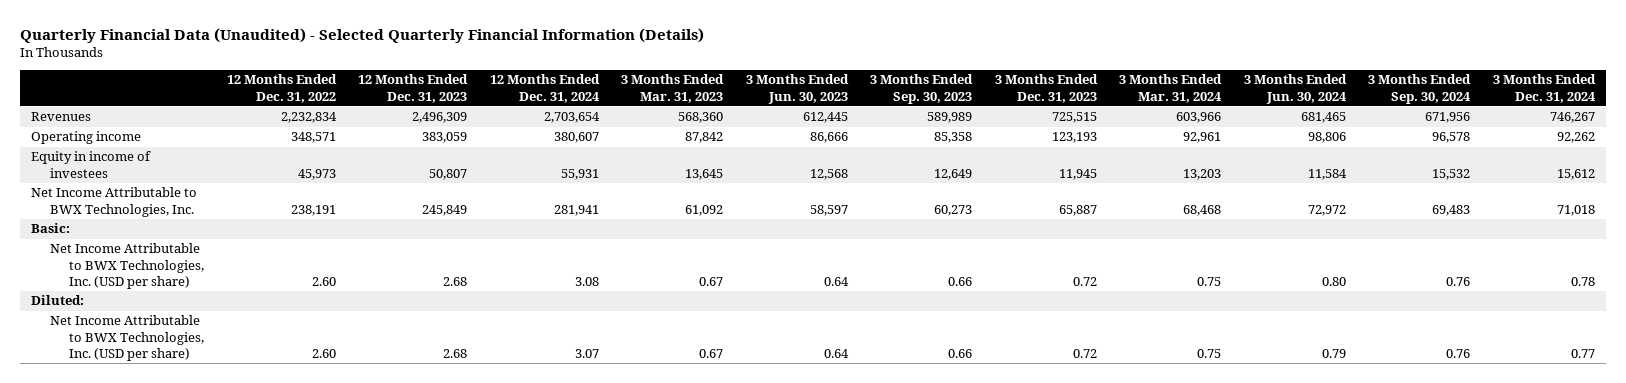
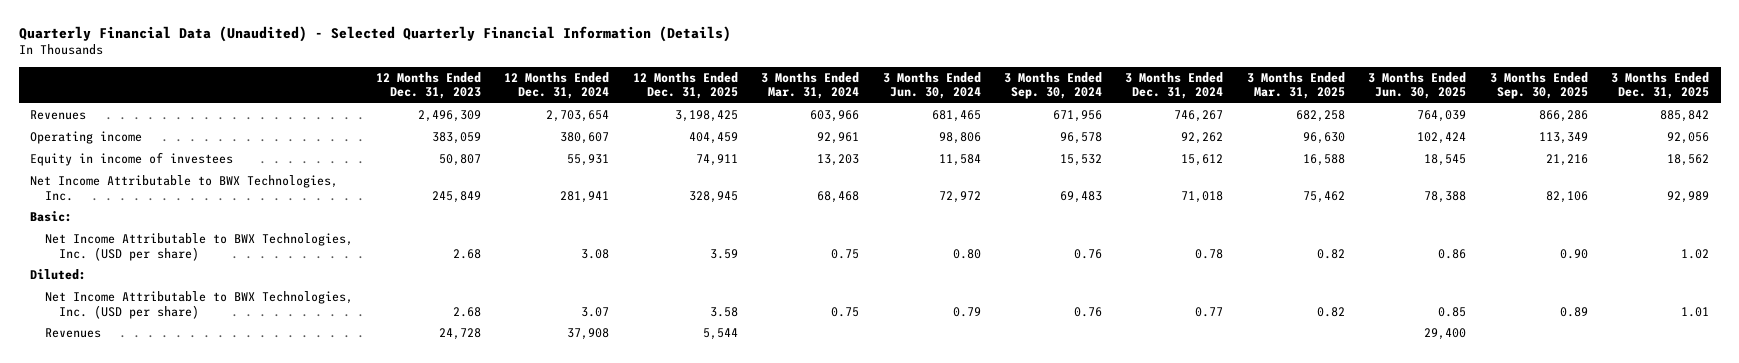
- | 12 Months Ended Dec. 31, 2022 | 12 Months Ended Dec. 31, 2023 | 12 Months Ended Dec. 31, 2024 | 3 Months Ended Mar. 31, 2023 | 3 Months Ended Jun. 30, 2023 | 3 Months Ended Sep. 30, 2023 | 3 Months Ended Dec. 31, 2023 | 3 Months Ended Mar. 31, 2024 | 3 Months Ended Jun. 30, 2024 | 3 Months Ended Sep. 30, 2024 | 3 Months Ended Dec. 31, 2024
+ | 12 Months Ended Dec. 31, 2023 | 12 Months Ended Dec. 31, 2024 | 12 Months Ended Dec. 31, 2025 | 3 Months Ended Mar. 31, 2024 | 3 Months Ended Jun. 30, 2024 | 3 Months Ended Sep. 30, 2024 | 3 Months Ended Dec. 31, 2024 | 3 Months Ended Mar. 31, 2025 | 3 Months Ended Jun. 30, 2025 | 3 Months Ended Sep. 30, 2025 | 3 Months Ended Dec. 31, 2025
+ Revenues | 24,728 | 37,908 | 5,544 | | | | | | 29,400 | |

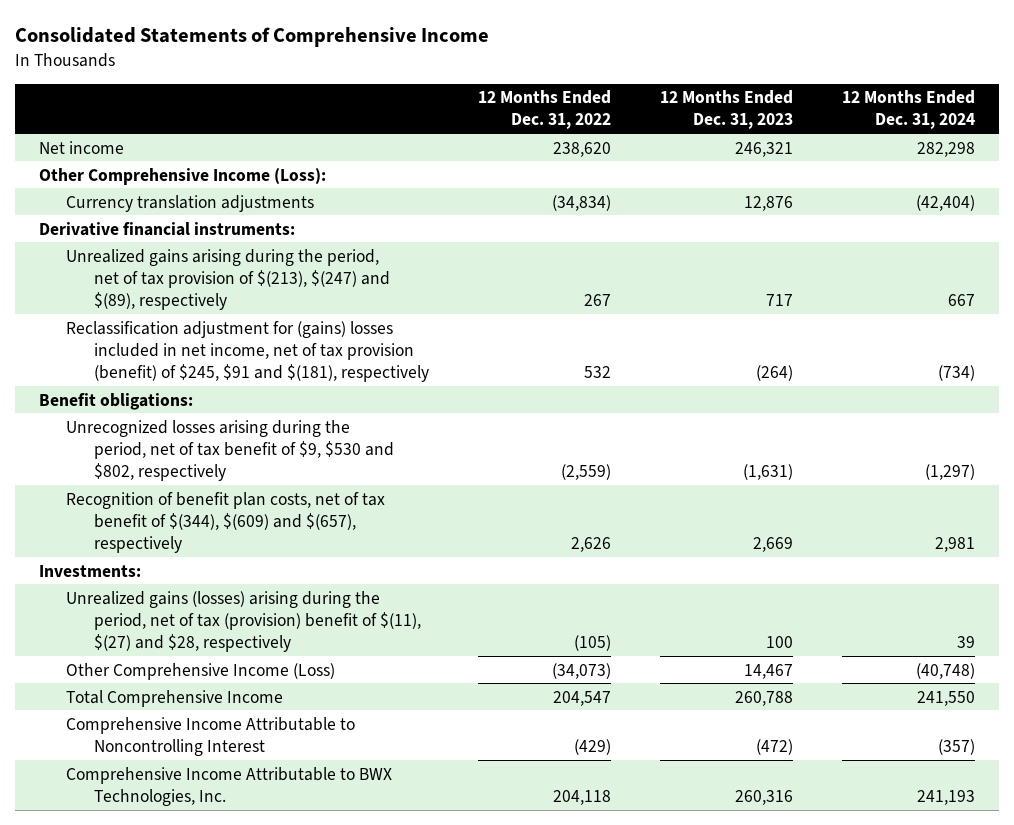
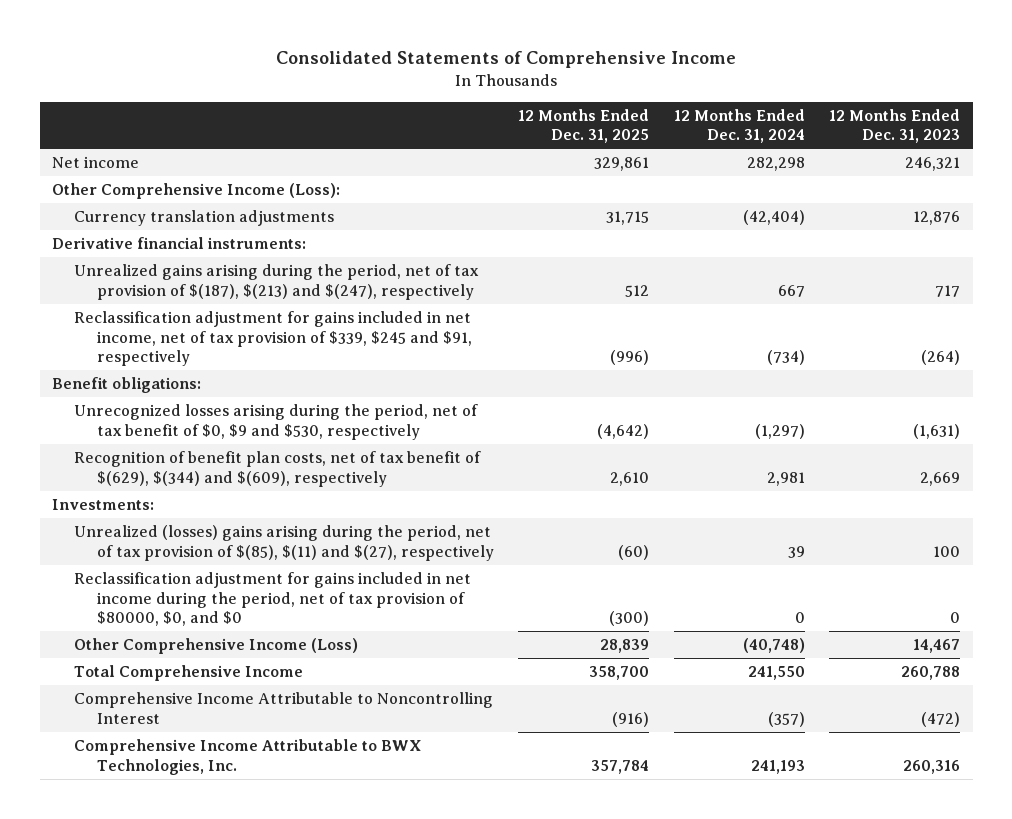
- | 12 Months Ended Dec. 31, 2022 | 12 Months Ended Dec. 31, 2023 | 12 Months Ended Dec. 31, 2024
+ | 12 Months Ended Dec. 31, 2025 | 12 Months Ended Dec. 31, 2024 | 12 Months Ended Dec. 31, 2023
- Unrealized gains arising during the period, net of tax provision of $(213), $(247) and $(89), respectively | 267 | 717 | 667
- Reclassification adjustment for (gains) losses included in net income, net of tax provision (benefit) of $245, $91 and $(181), respectively | 532 | (264) | (734)
+ Unrealized gains arising during the period, net of tax provision of $(187), $(213) and $(247), respectively | 512 | 667 | 717
+ Reclassification adjustment for gains included in net income, net of tax provision of $339, $245 and $91, respectively | (996) | (734) | (264)
- Unrecognized losses arising during the period, net of tax benefit of $9, $530 and $802, respectively | (2,559) | (1,631) | (1,297)
- Recognition of benefit plan costs, net of tax benefit of $(344), $(609) and $(657), respectively | 2,626 | 2,669 | 2,981
+ Unrecognized losses arising during the period, net of tax benefit of $0, $9 and $530, respectively | (4,642) | (1,297) | (1,631)
+ Recognition of benefit plan costs, net of tax benefit of $(629), $(344) and $(609), respectively | 2,610 | 2,981 | 2,669
- Unrealized gains (losses) arising during the period, net of tax (provision) benefit of $(11), $(27) and $28, respectively | (105) | 100 | 39
+ Unrealized (losses) gains arising during the period, net of tax provision of $(85), $(11) and $(27), respectively | (60) | 39 | 100
+ Reclassification adjustment for gains included in net income during the period, net of tax provision of $80000, $0, and $0 | (300) | 0 | 0

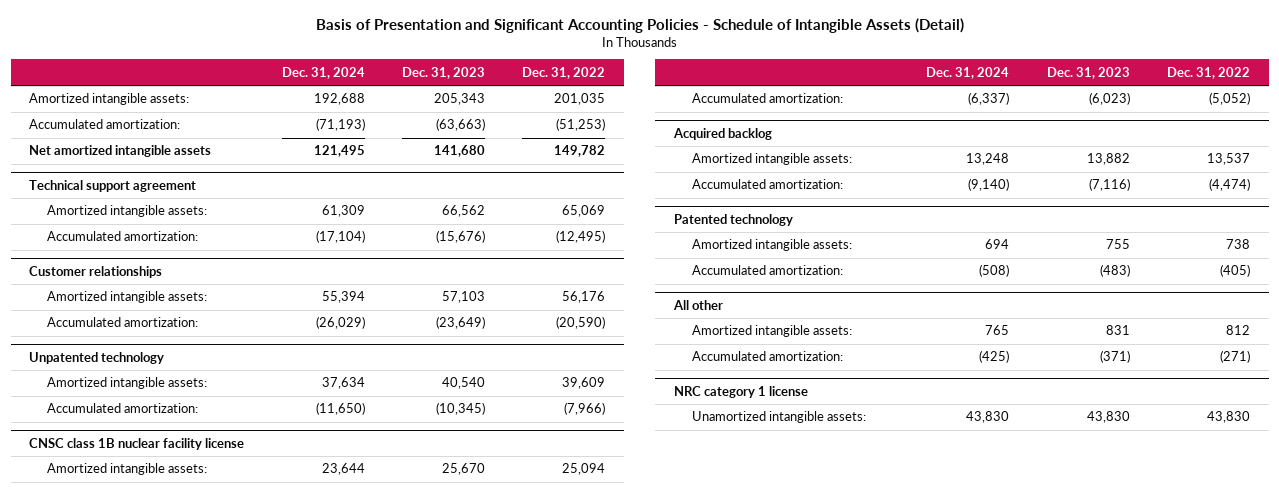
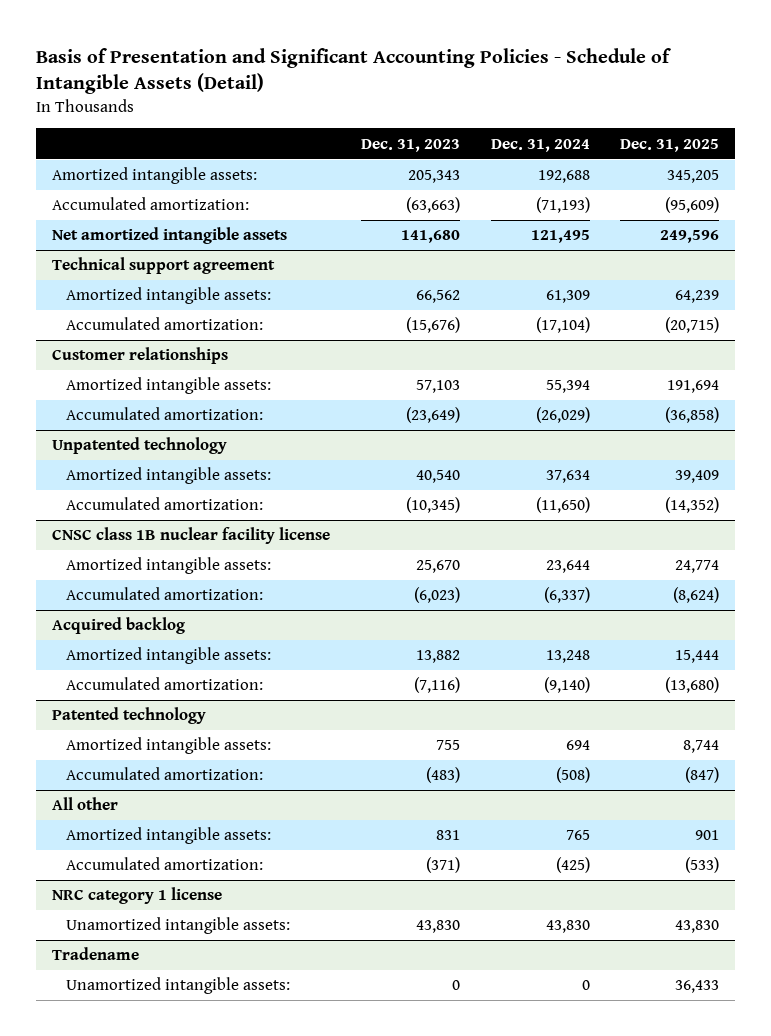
- | Dec. 31, 2024 | Dec. 31, 2023 | Dec. 31, 2022
+ | Dec. 31, 2023 | Dec. 31, 2024 | Dec. 31, 2025
+ Tradename
+ Unamortized intangible assets: | 0 | 0 | 36,433

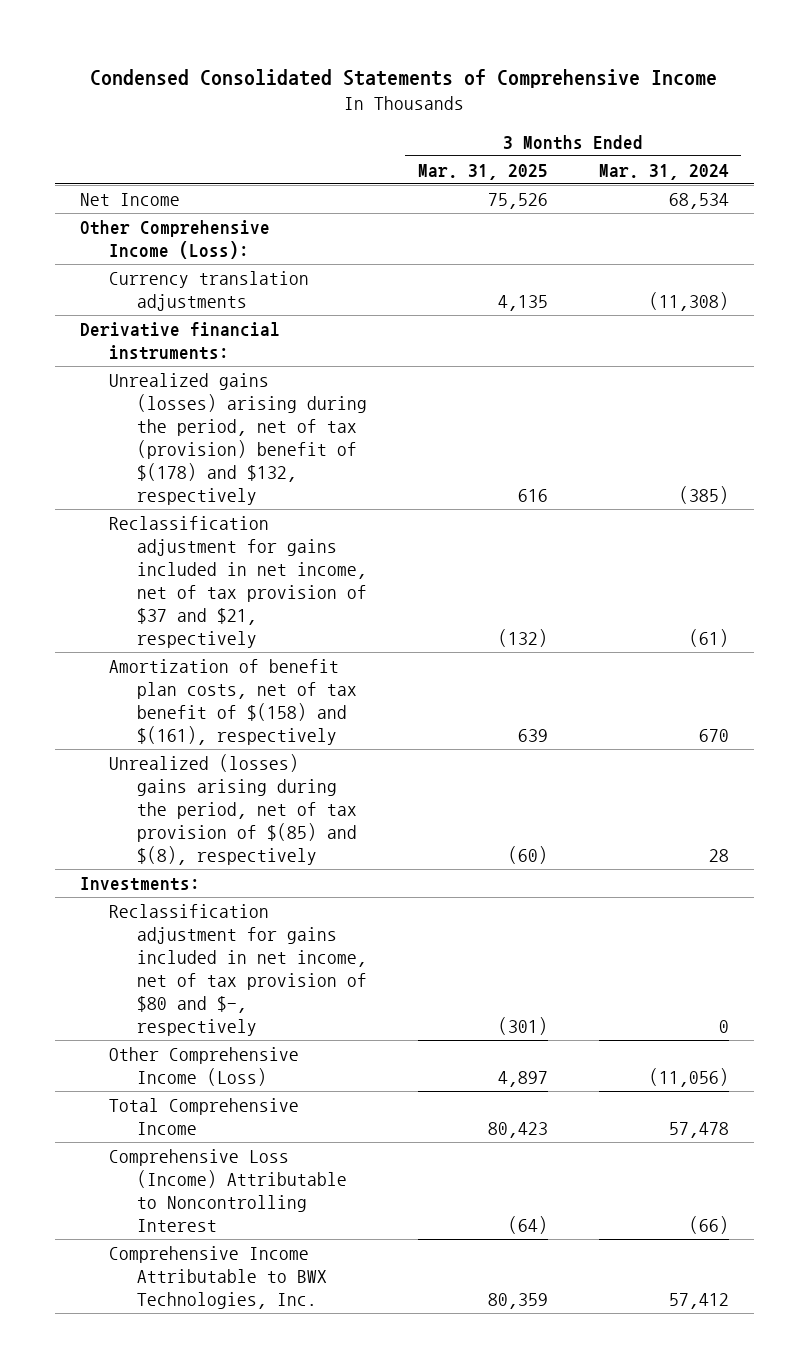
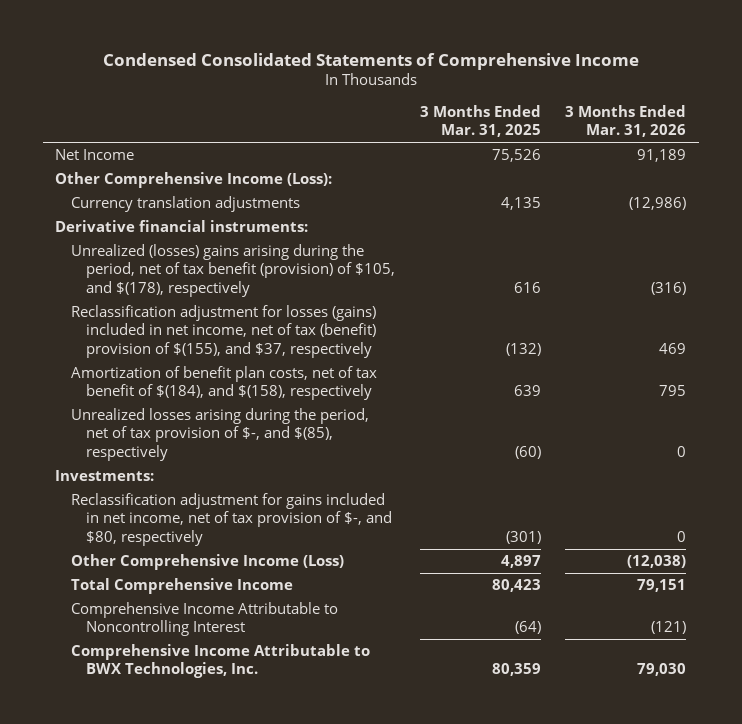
- | 3 Months Ended Mar. 31, 2025 | 3 Months Ended Mar. 31, 2024
+ | 3 Months Ended Mar. 31, 2025 | 3 Months Ended Mar. 31, 2026
- Unrealized gains (losses) arising during the period, net of tax (provision) benefit of $(178) and $132, respectively | 616 | (385)
- Reclassification adjustment for gains included in net income, net of tax provision of $37 and $21, respectively | (132) | (61)
- Amortization of benefit plan costs, net of tax benefit of $(158) and $(161), respectively | 639 | 670
- Unrealized (losses) gains arising during the period, net of tax provision of $(85) and $(8), respectively | (60) | 28
+ Unrealized (losses) gains arising during the period, net of tax benefit (provision) of $105, and $(178), respectively | 616 | (316)
+ Reclassification adjustment for losses (gains) included in net income, net of tax (benefit) provision of $(155), and $37, respectively | (132) | 469
+ Amortization of benefit plan costs, net of tax benefit of $(184), and $(158), respectively | 639 | 795
+ Unrealized losses arising during the period, net of tax provision of $-, and $(85), respectively | (60) | 0
- Reclassification adjustment for gains included in net income, net of tax provision of $80 and $-, respectively | (301) | 0
+ Reclassification adjustment for gains included in net income, net of tax provision of $-, and $80, respectively | (301) | 0
- Comprehensive Loss (Income) Attributable to Noncontrolling Interest | (64) | (66)
+ Comprehensive Income Attributable to Noncontrolling Interest | (64) | (121)

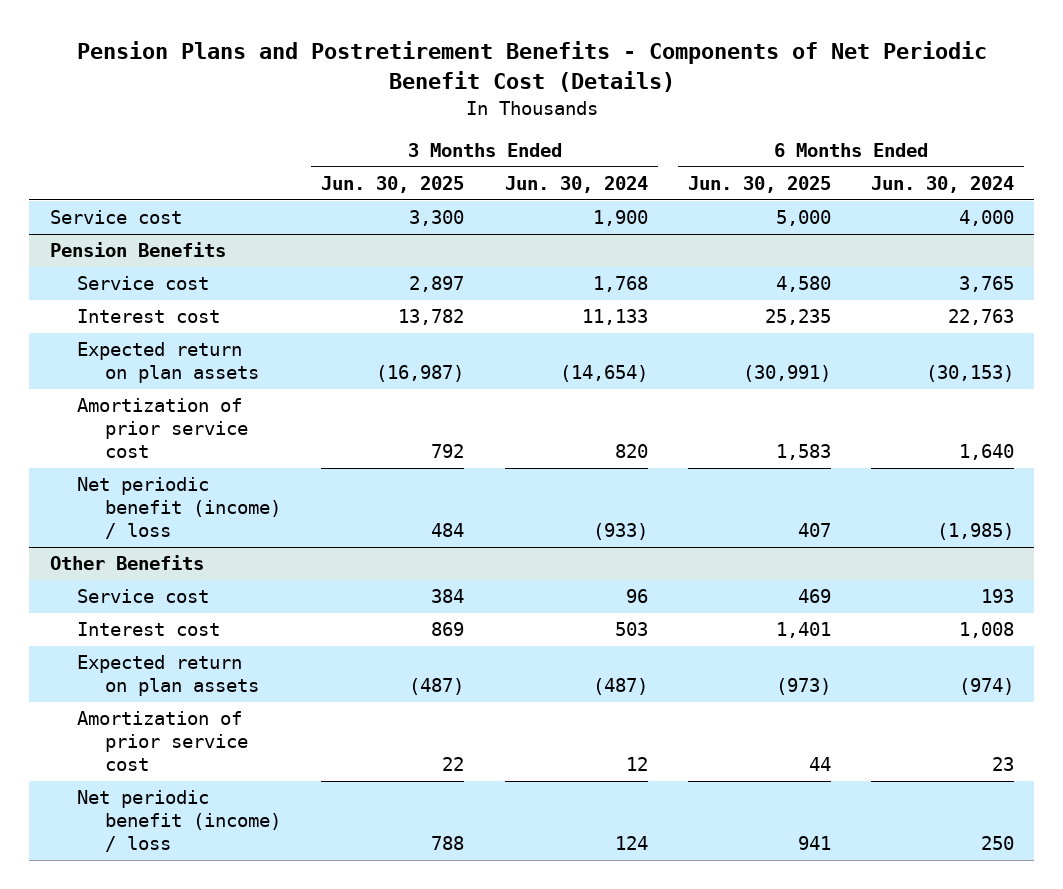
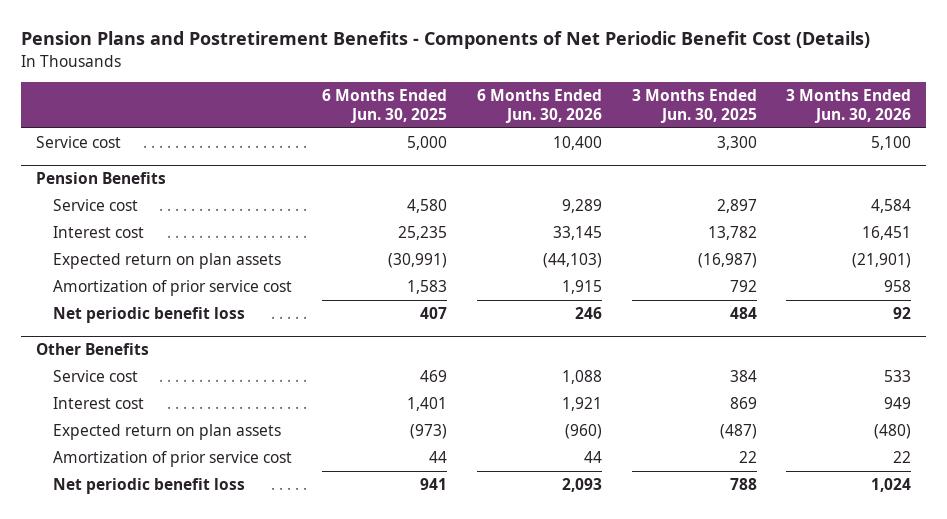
- | 3 Months Ended Jun. 30, 2025 | 3 Months Ended Jun. 30, 2024 | 6 Months Ended Jun. 30, 2025 | 6 Months Ended Jun. 30, 2024
+ | 6 Months Ended Jun. 30, 2025 | 6 Months Ended Jun. 30, 2026 | 3 Months Ended Jun. 30, 2025 | 3 Months Ended Jun. 30, 2026
@ Pension Benefits
- Net periodic benefit (income) / loss | 484 | (933) | 407 | (1,985)
+ Net periodic benefit loss | 407 | 246 | 484 | 92
@ Other Benefits
- Net periodic benefit (income) / loss | 788 | 124 | 941 | 250
+ Net periodic benefit loss | 941 | 2,093 | 788 | 1,024

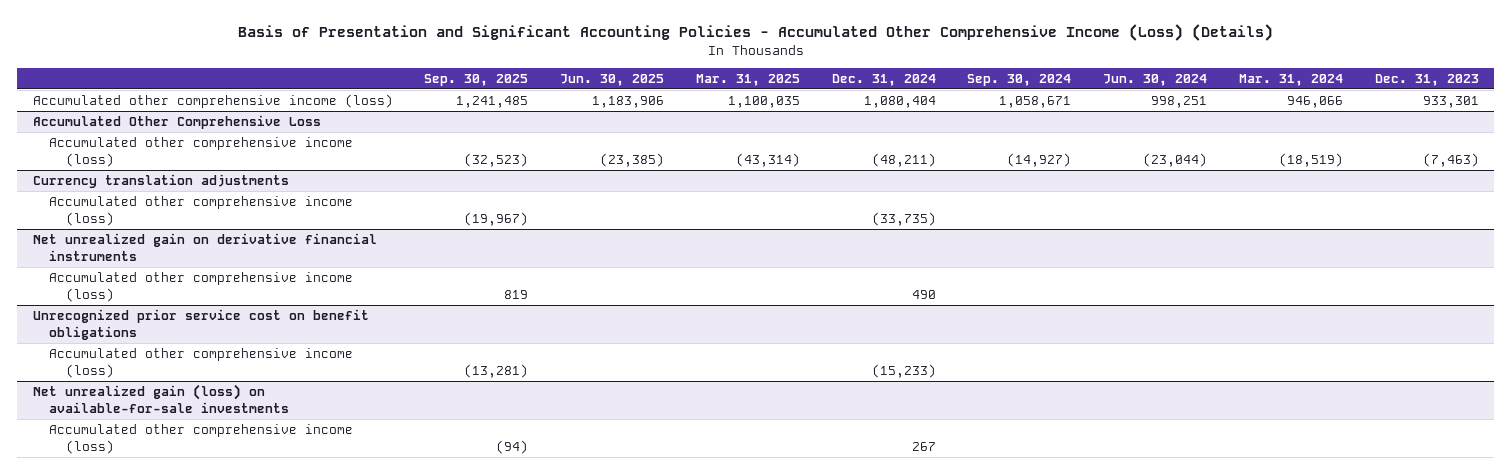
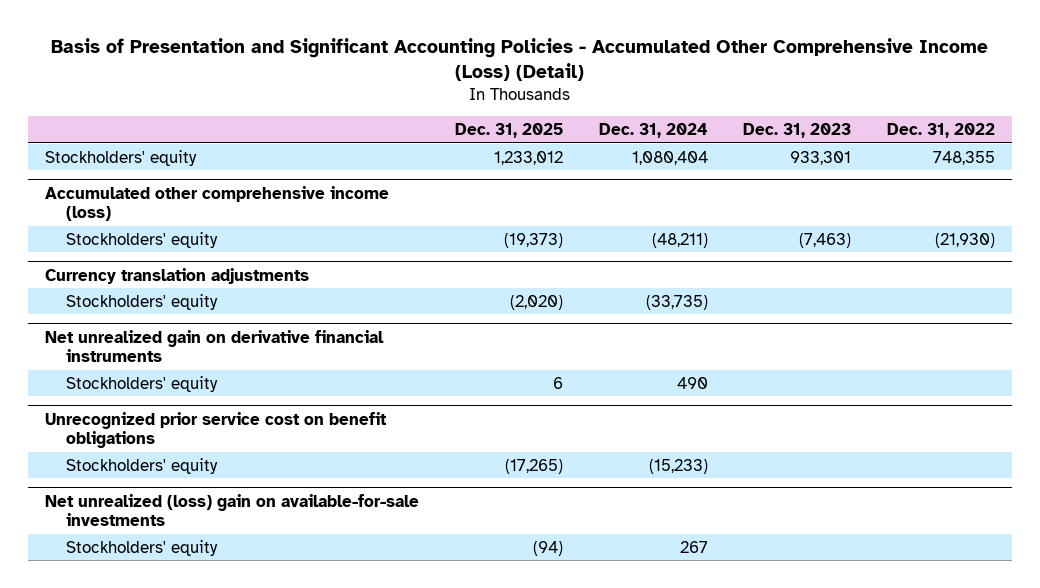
- Basis of Presentation and Significant Accounting Policies - Accumulated Other Comprehensive Income (Loss) (Details)
+ Basis of Presentation and Significant Accounting Policies - Accumulated Other Comprehensive Income (Loss) (Detail)
- | Sep. 30, 2025 | Jun. 30, 2025 | Mar. 31, 2025 | Dec. 31, 2024 | Sep. 30, 2024 | Jun. 30, 2024 | Mar. 31, 2024 | Dec. 31, 2023
+ | Dec. 31, 2025 | Dec. 31, 2024 | Dec. 31, 2023 | Dec. 31, 2022
- Accumulated other comprehensive income (loss) | 1,241,485 | 1,183,906 | 1,100,035 | 1,080,404 | 1,058,671 | 998,251 | 946,066 | 933,301
- Accumulated Other Comprehensive Loss
- Accumulated other comprehensive income (loss) | (32,523) | (23,385) | (43,314) | (48,211) | (14,927) | (23,044) | (18,519) | (7,463)
+ Stockholders' equity | 1,233,012 | 1,080,404 | 933,301 | 748,355
+ Accumulated other comprehensive income (loss)
+ Stockholders' equity | (19,373) | (48,211) | (7,463) | (21,930)
@ Currency translation adjustments
- Accumulated other comprehensive income (loss) | (19,967) | | | (33,735) | | | |
+ Stockholders' equity | (2,020) | (33,735) | |
@ Net unrealized gain on derivative financial instruments
- Accumulated other comprehensive income (loss) | 819 | | | 490 | | | |
+ Stockholders' equity | 6 | 490 | |
@ Unrecognized prior service cost on benefit obligations
- Accumulated other comprehensive income (loss) | (13,281) | | | (15,233) | | | |
- Net unrealized gain (loss) on available-for-sale investments
- Accumulated other comprehensive income (loss) | (94) | | | 267 | | | |
@ Unrecognized prior service cost on benefit obligations
+ Stockholders' equity | (17,265) | (15,233) | |
+ Net unrealized (loss) gain on available-for-sale investments
+ Stockholders' equity | (94) | 267 | |

